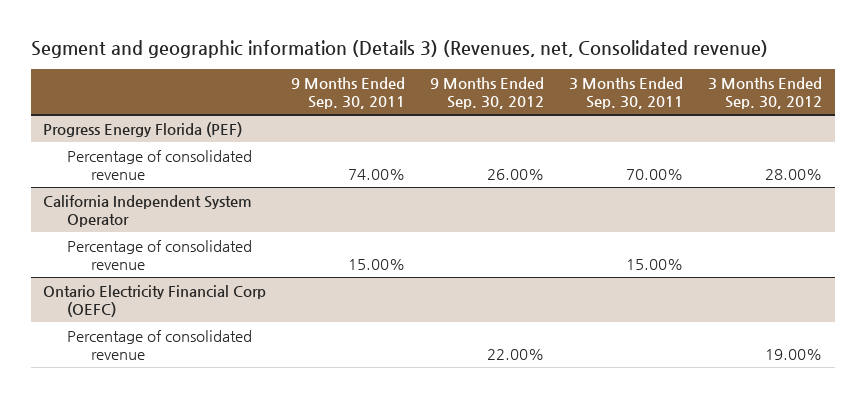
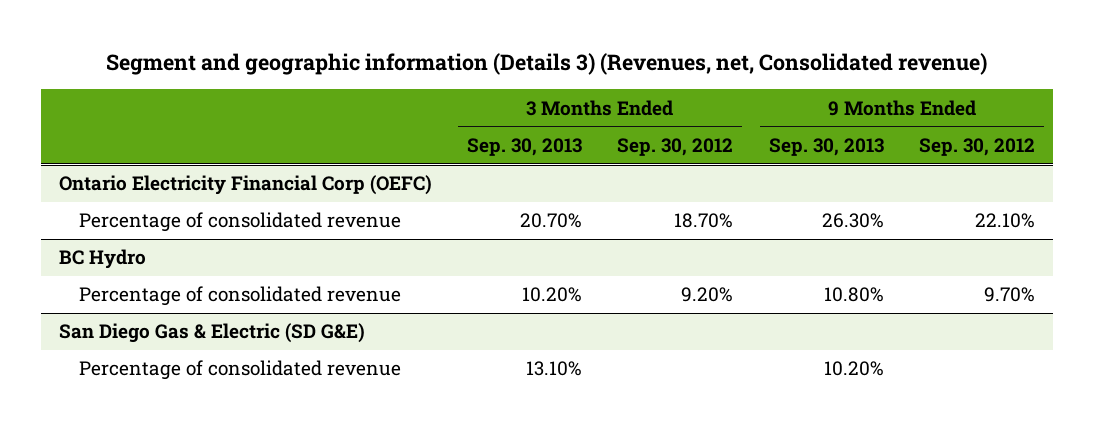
- | 9 Months Ended Sep. 30, 2011 | 9 Months Ended Sep. 30, 2012 | 3 Months Ended Sep. 30, 2011 | 3 Months Ended Sep. 30, 2012
+ | 3 Months Ended Sep. 30, 2013 | 3 Months Ended Sep. 30, 2012 | 9 Months Ended Sep. 30, 2013 | 9 Months Ended Sep. 30, 2012
- Progress Energy Florida (PEF)
- Percentage of consolidated revenue | 74.00% | 26.00% | 70.00% | 28.00%
- California Independent System Operator
- Percentage of consolidated revenue | 15.00% | | 15.00% |
@ Ontario Electricity Financial Corp (OEFC)
- Percentage of consolidated revenue | | 22.00% | | 19.00%
+ Percentage of consolidated revenue | 20.70% | 18.70% | 26.30% | 22.10%
+ BC Hydro
+ Percentage of consolidated revenue | 10.20% | 9.20% | 10.80% | 9.70%
+ San Diego Gas & Electric (SD G&E)
+ Percentage of consolidated revenue | 13.10% | | 10.20% |

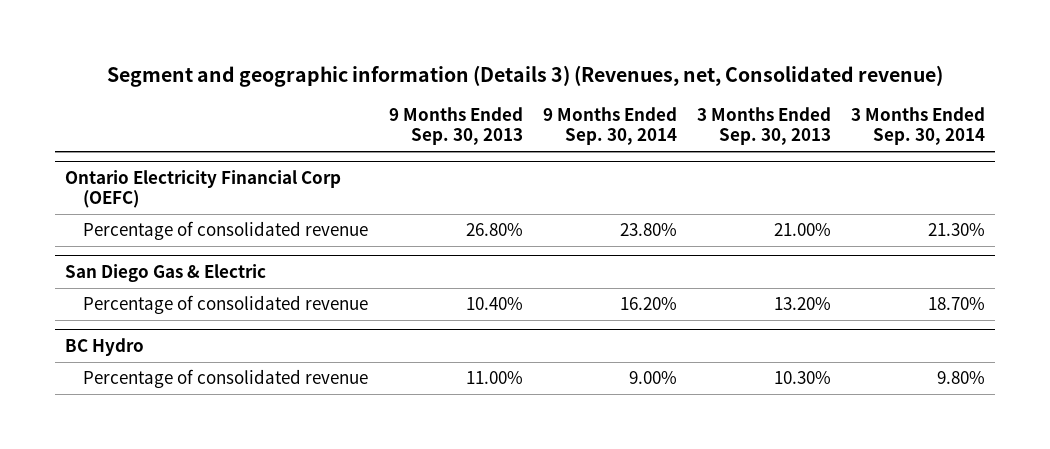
- | 3 Months Ended Sep. 30, 2013 | 3 Months Ended Sep. 30, 2012 | 9 Months Ended Sep. 30, 2013 | 9 Months Ended Sep. 30, 2012
+ | 9 Months Ended Sep. 30, 2013 | 9 Months Ended Sep. 30, 2014 | 3 Months Ended Sep. 30, 2013 | 3 Months Ended Sep. 30, 2014
@ Ontario Electricity Financial Corp (OEFC)
- Percentage of consolidated revenue | 20.70% | 18.70% | 26.30% | 22.10%
+ Percentage of consolidated revenue | 26.80% | 23.80% | 21.00% | 21.30%
+ San Diego Gas & Electric
+ Percentage of consolidated revenue | 10.40% | 16.20% | 13.20% | 18.70%
@ BC Hydro
- Percentage of consolidated revenue | 10.20% | 9.20% | 10.80% | 9.70%
- San Diego Gas & Electric (SD G&E)
- Percentage of consolidated revenue | 13.10% | | 10.20% |
@ BC Hydro
+ Percentage of consolidated revenue | 11.00% | 9.00% | 10.30% | 9.80%

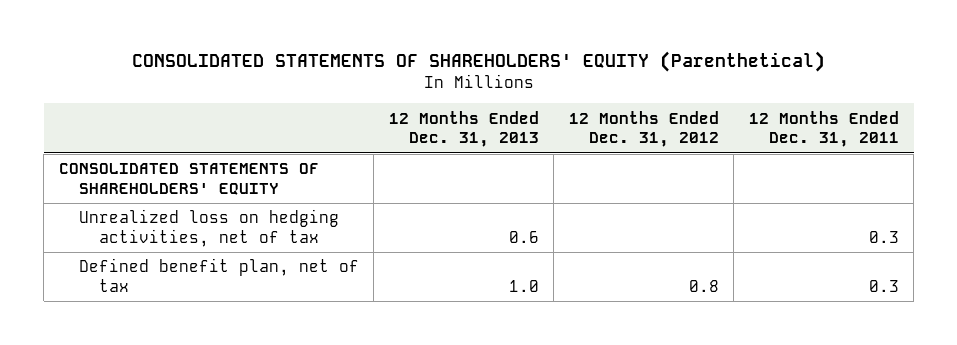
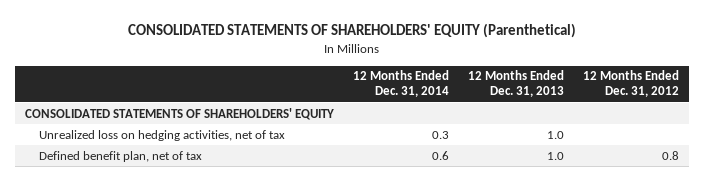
- | 12 Months Ended Dec. 31, 2013 | 12 Months Ended Dec. 31, 2012 | 12 Months Ended Dec. 31, 2011
+ | 12 Months Ended Dec. 31, 2014 | 12 Months Ended Dec. 31, 2013 | 12 Months Ended Dec. 31, 2012
- Unrealized loss on hedging activities, net of tax | 0.6 | | 0.3
+ Unrealized loss on hedging activities, net of tax | 0.3 | 1.0 |

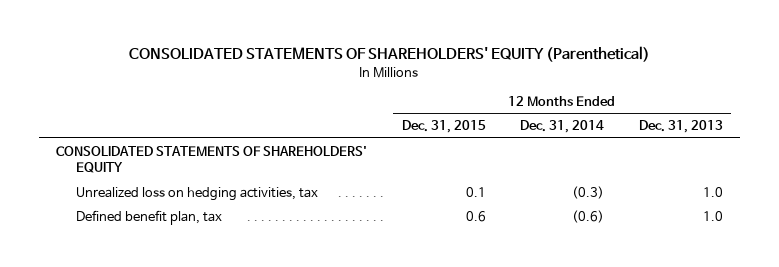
- | 12 Months Ended Dec. 31, 2014 | 12 Months Ended Dec. 31, 2013 | 12 Months Ended Dec. 31, 2012
+ | 12 Months Ended Dec. 31, 2015 | 12 Months Ended Dec. 31, 2014 | 12 Months Ended Dec. 31, 2013
- Unrealized loss on hedging activities, net of tax | 0.3 | 1.0 |
- Defined benefit plan, net of tax | 0.6 | 1.0 | 0.8
+ Unrealized loss on hedging activities, tax | 0.1 | (0.3) | 1.0
+ Defined benefit plan, tax | 0.6 | (0.6) | 1.0

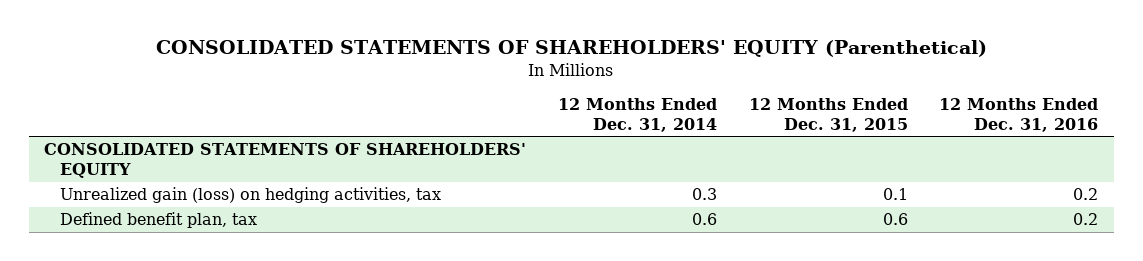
- | 12 Months Ended Dec. 31, 2015 | 12 Months Ended Dec. 31, 2014 | 12 Months Ended Dec. 31, 2013
+ | 12 Months Ended Dec. 31, 2014 | 12 Months Ended Dec. 31, 2015 | 12 Months Ended Dec. 31, 2016
- Unrealized loss on hedging activities, tax | 0.1 | (0.3) | 1.0
- Defined benefit plan, tax | 0.6 | (0.6) | 1.0
+ Unrealized gain (loss) on hedging activities, tax | 0.3 | 0.1 | 0.2
+ Defined benefit plan, tax | 0.6 | 0.6 | 0.2

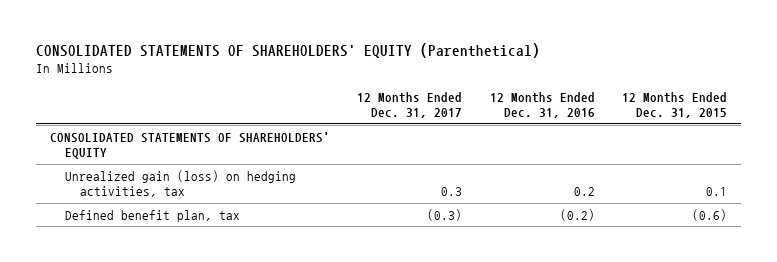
- | 12 Months Ended Dec. 31, 2014 | 12 Months Ended Dec. 31, 2015 | 12 Months Ended Dec. 31, 2016
+ | 12 Months Ended Dec. 31, 2017 | 12 Months Ended Dec. 31, 2016 | 12 Months Ended Dec. 31, 2015
- Defined benefit plan, tax | 0.6 | 0.6 | 0.2
+ Defined benefit plan, tax | (0.3) | (0.2) | (0.6)

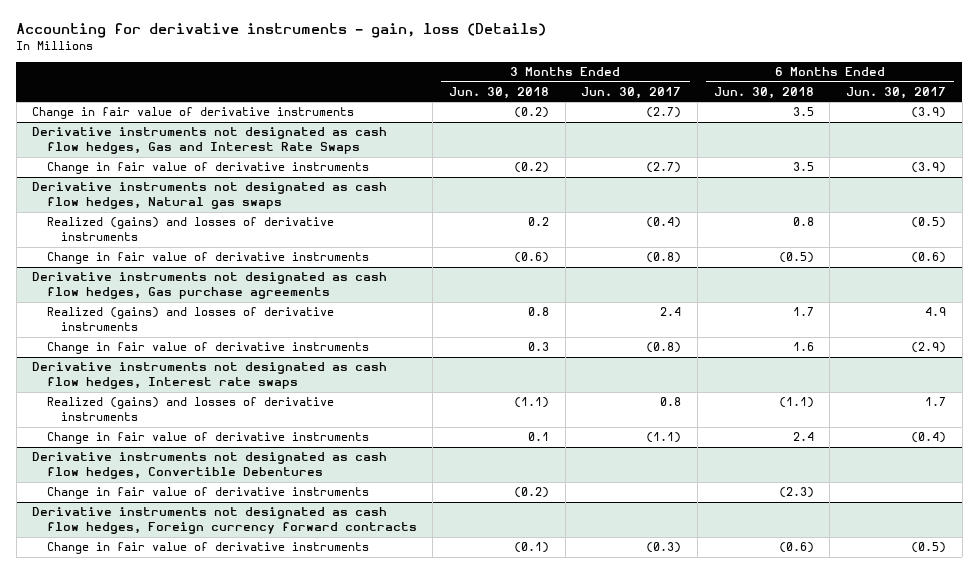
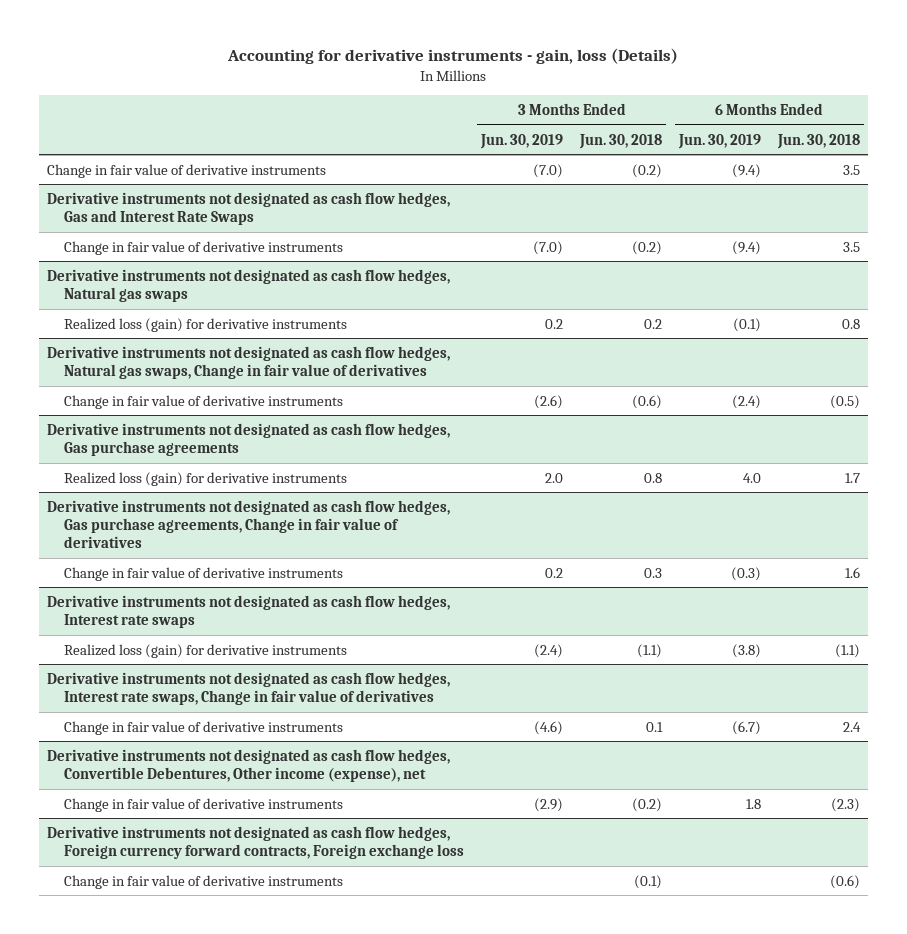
- | 3 Months Ended Jun. 30, 2018 | 3 Months Ended Jun. 30, 2017 | 6 Months Ended Jun. 30, 2018 | 6 Months Ended Jun. 30, 2017
+ | 3 Months Ended Jun. 30, 2019 | 3 Months Ended Jun. 30, 2018 | 6 Months Ended Jun. 30, 2019 | 6 Months Ended Jun. 30, 2018
@ Derivative instruments not designated as cash flow hedges, Natural gas swaps
- Realized (gains) and losses of derivative instruments | 0.2 | (0.4) | 0.8 | (0.5)
+ Realized loss (gain) for derivative instruments | 0.2 | 0.2 | (0.1) | 0.8
+ Derivative instruments not designated as cash flow hedges, Natural gas swaps, Change in fair value of derivatives
@ Derivative instruments not designated as cash flow hedges, Gas purchase agreements
- Realized (gains) and losses of derivative instruments | 0.8 | 2.4 | 1.7 | 4.9
+ Realized loss (gain) for derivative instruments | 2.0 | 0.8 | 4.0 | 1.7
+ Derivative instruments not designated as cash flow hedges, Gas purchase agreements, Change in fair value of derivatives
@ Derivative instruments not designated as cash flow hedges, Interest rate swaps
- Realized (gains) and losses of derivative instruments | (1.1) | 0.8 | (1.1) | 1.7
+ Realized loss (gain) for derivative instruments | (2.4) | (1.1) | (3.8) | (1.1)
+ Derivative instruments not designated as cash flow hedges, Interest rate swaps, Change in fair value of derivatives
- Derivative instruments not designated as cash flow hedges, Convertible Debentures
+ Derivative instruments not designated as cash flow hedges, Convertible Debentures, Other income (expense), net
- Derivative instruments not designated as cash flow hedges, Foreign currency forward contracts
+ Derivative instruments not designated as cash flow hedges, Foreign currency forward contracts, Foreign exchange loss

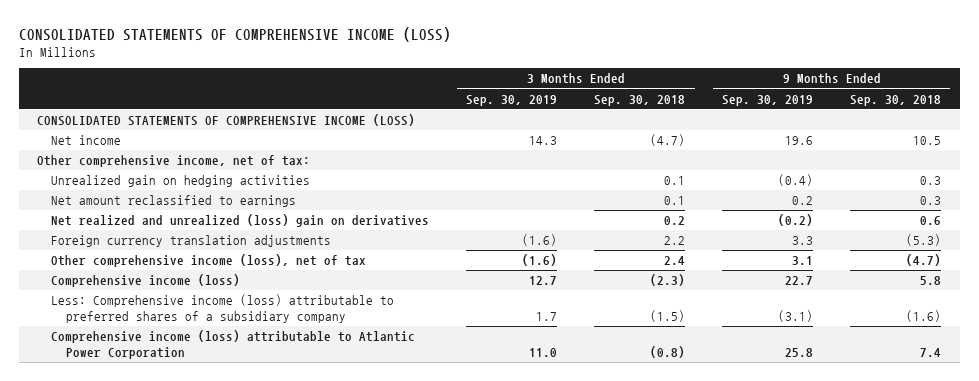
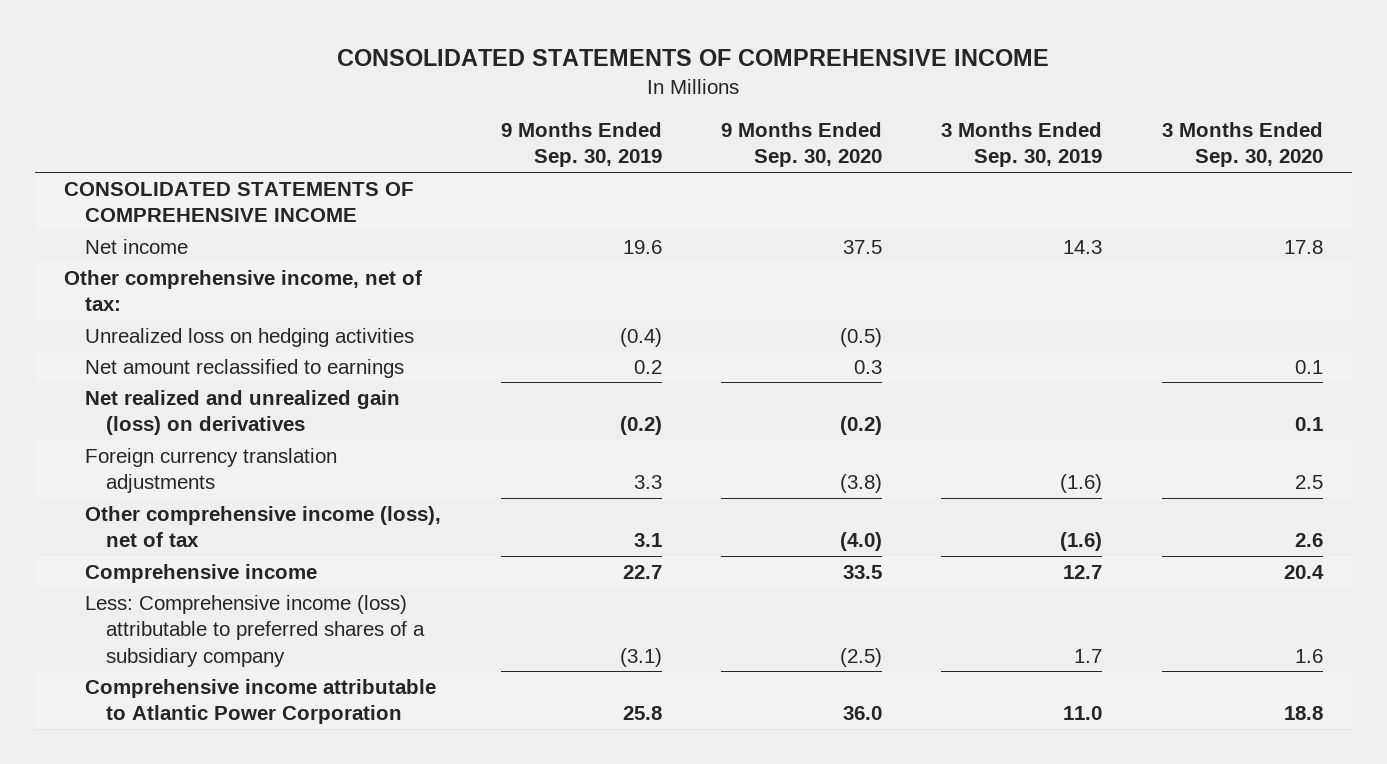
- CONSOLIDATED STATEMENTS OF COMPREHENSIVE INCOME (LOSS)
+ CONSOLIDATED STATEMENTS OF COMPREHENSIVE INCOME
- | 3 Months Ended Sep. 30, 2019 | 3 Months Ended Sep. 30, 2018 | 9 Months Ended Sep. 30, 2019 | 9 Months Ended Sep. 30, 2018
+ | 9 Months Ended Sep. 30, 2019 | 9 Months Ended Sep. 30, 2020 | 3 Months Ended Sep. 30, 2019 | 3 Months Ended Sep. 30, 2020
- CONSOLIDATED STATEMENTS OF COMPREHENSIVE INCOME (LOSS)
+ CONSOLIDATED STATEMENTS OF COMPREHENSIVE INCOME
- Unrealized gain on hedging activities | | 0.1 | (0.4) | 0.3
+ Unrealized loss on hedging activities | (0.4) | (0.5) | |
- Net realized and unrealized (loss) gain on derivatives | | 0.2 | (0.2) | 0.6
+ Net realized and unrealized gain (loss) on derivatives | (0.2) | (0.2) | | 0.1
- Comprehensive income (loss) | 12.7 | (2.3) | 22.7 | 5.8
+ Comprehensive income | 22.7 | 33.5 | 12.7 | 20.4
- Comprehensive income (loss) attributable to Atlantic Power Corporation | 11.0 | (0.8) | 25.8 | 7.4
+ Comprehensive income attributable to Atlantic Power Corporation | 25.8 | 36.0 | 11.0 | 18.8

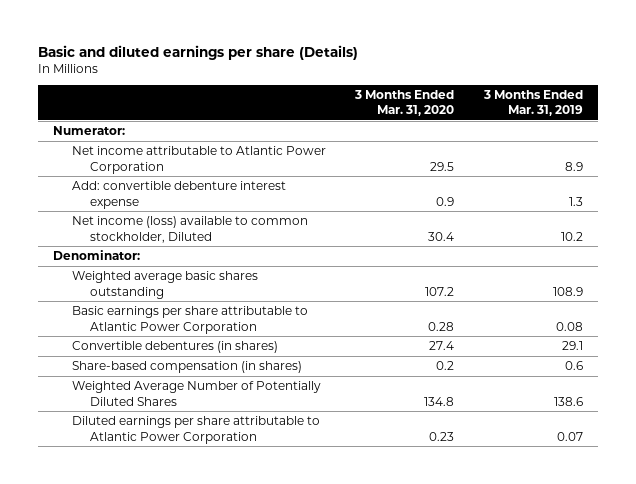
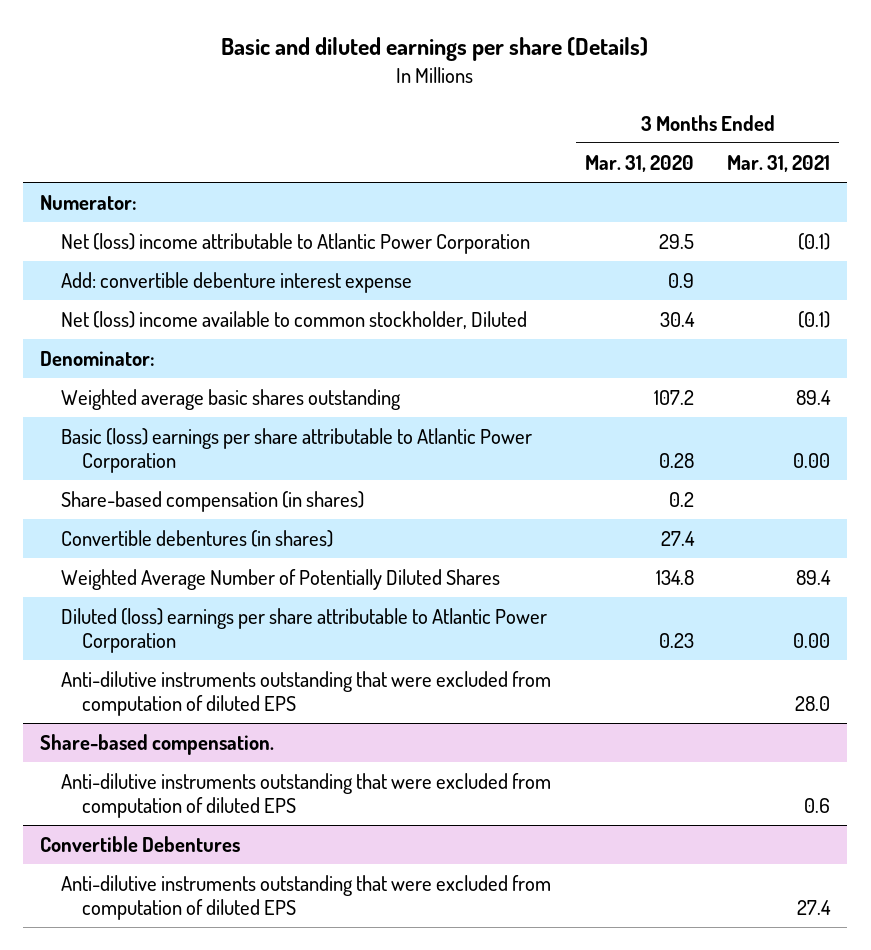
- | 3 Months Ended Mar. 31, 2020 | 3 Months Ended Mar. 31, 2019
+ | 3 Months Ended Mar. 31, 2020 | 3 Months Ended Mar. 31, 2021
- Net income attributable to Atlantic Power Corporation | 29.5 | 8.9
+ Net (loss) income attributable to Atlantic Power Corporation | 29.5 | (0.1)
- Net income (loss) available to common stockholder, Diluted | 30.4 | 10.2
+ Net (loss) income available to common stockholder, Diluted | 30.4 | (0.1)
- Basic earnings per share attributable to Atlantic Power Corporation | 0.28 | 0.08
+ Basic (loss) earnings per share attributable to Atlantic Power Corporation | 0.28 | 0.00
moved down: Convertible debentures (in shares) | 27.4 |
- Diluted earnings per share attributable to Atlantic Power Corporation | 0.23 | 0.07
+ Diluted (loss) earnings per share attributable to Atlantic Power Corporation | 0.23 | 0.00
+ Anti-dilutive instruments outstanding that were excluded from computation of diluted EPS | | 28.0
+ Share-based compensation.
+ Anti-dilutive instruments outstanding that were excluded from computation of diluted EPS | | 0.6
+ Convertible Debentures
+ Anti-dilutive instruments outstanding that were excluded from computation of diluted EPS | | 27.4

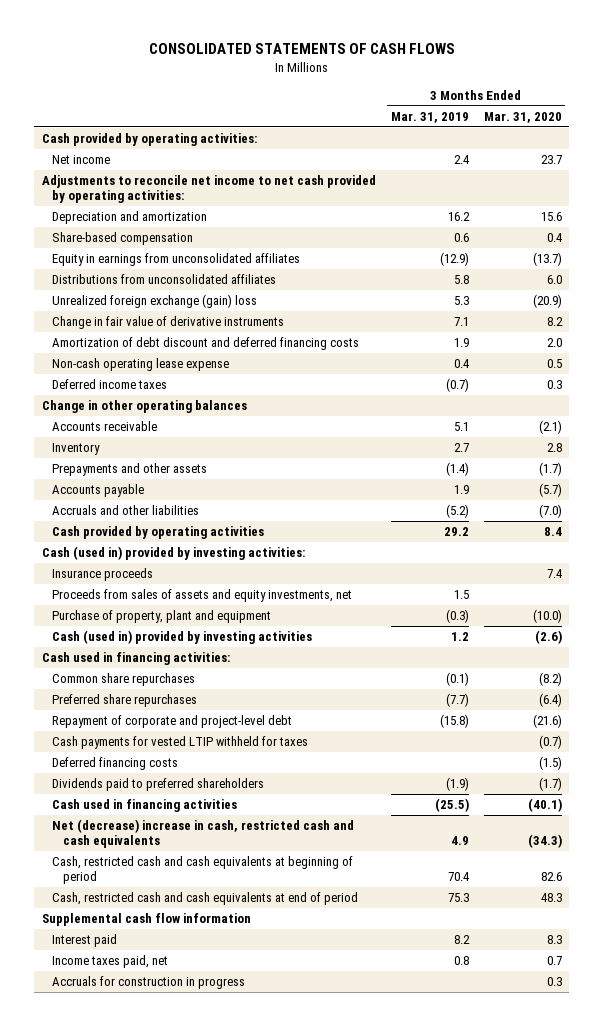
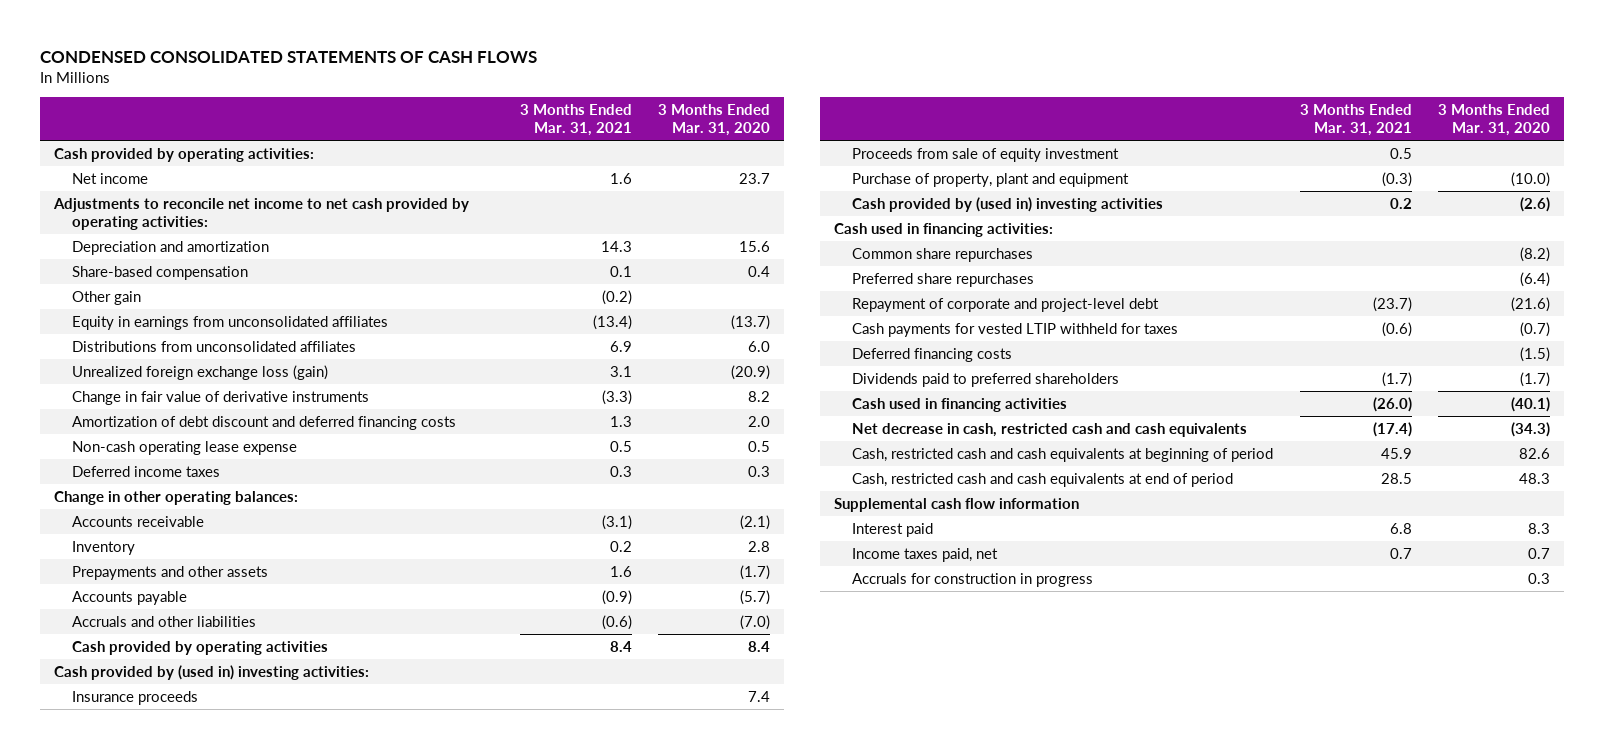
- CONSOLIDATED STATEMENTS OF CASH FLOWS
+ CONDENSED CONSOLIDATED STATEMENTS OF CASH FLOWS
- | 3 Months Ended Mar. 31, 2019 | 3 Months Ended Mar. 31, 2020
+ | 3 Months Ended Mar. 31, 2021 | 3 Months Ended Mar. 31, 2020
+ Other gain | (0.2) |
- Unrealized foreign exchange (gain) loss | 5.3 | (20.9)
+ Unrealized foreign exchange loss (gain) | 3.1 | (20.9)
- Change in other operating balances
+ Change in other operating balances:
- Cash (used in) provided by investing activities:
+ Cash provided by (used in) investing activities:
- Proceeds from sales of assets and equity investments, net | 1.5 |
+ Proceeds from sale of equity investment | 0.5 |
- Cash (used in) provided by investing activities | 1.2 | (2.6)
+ Cash provided by (used in) investing activities | 0.2 | (2.6)
- Net (decrease) increase in cash, restricted cash and cash equivalents | 4.9 | (34.3)
+ Net decrease in cash, restricted cash and cash equivalents | (17.4) | (34.3)

